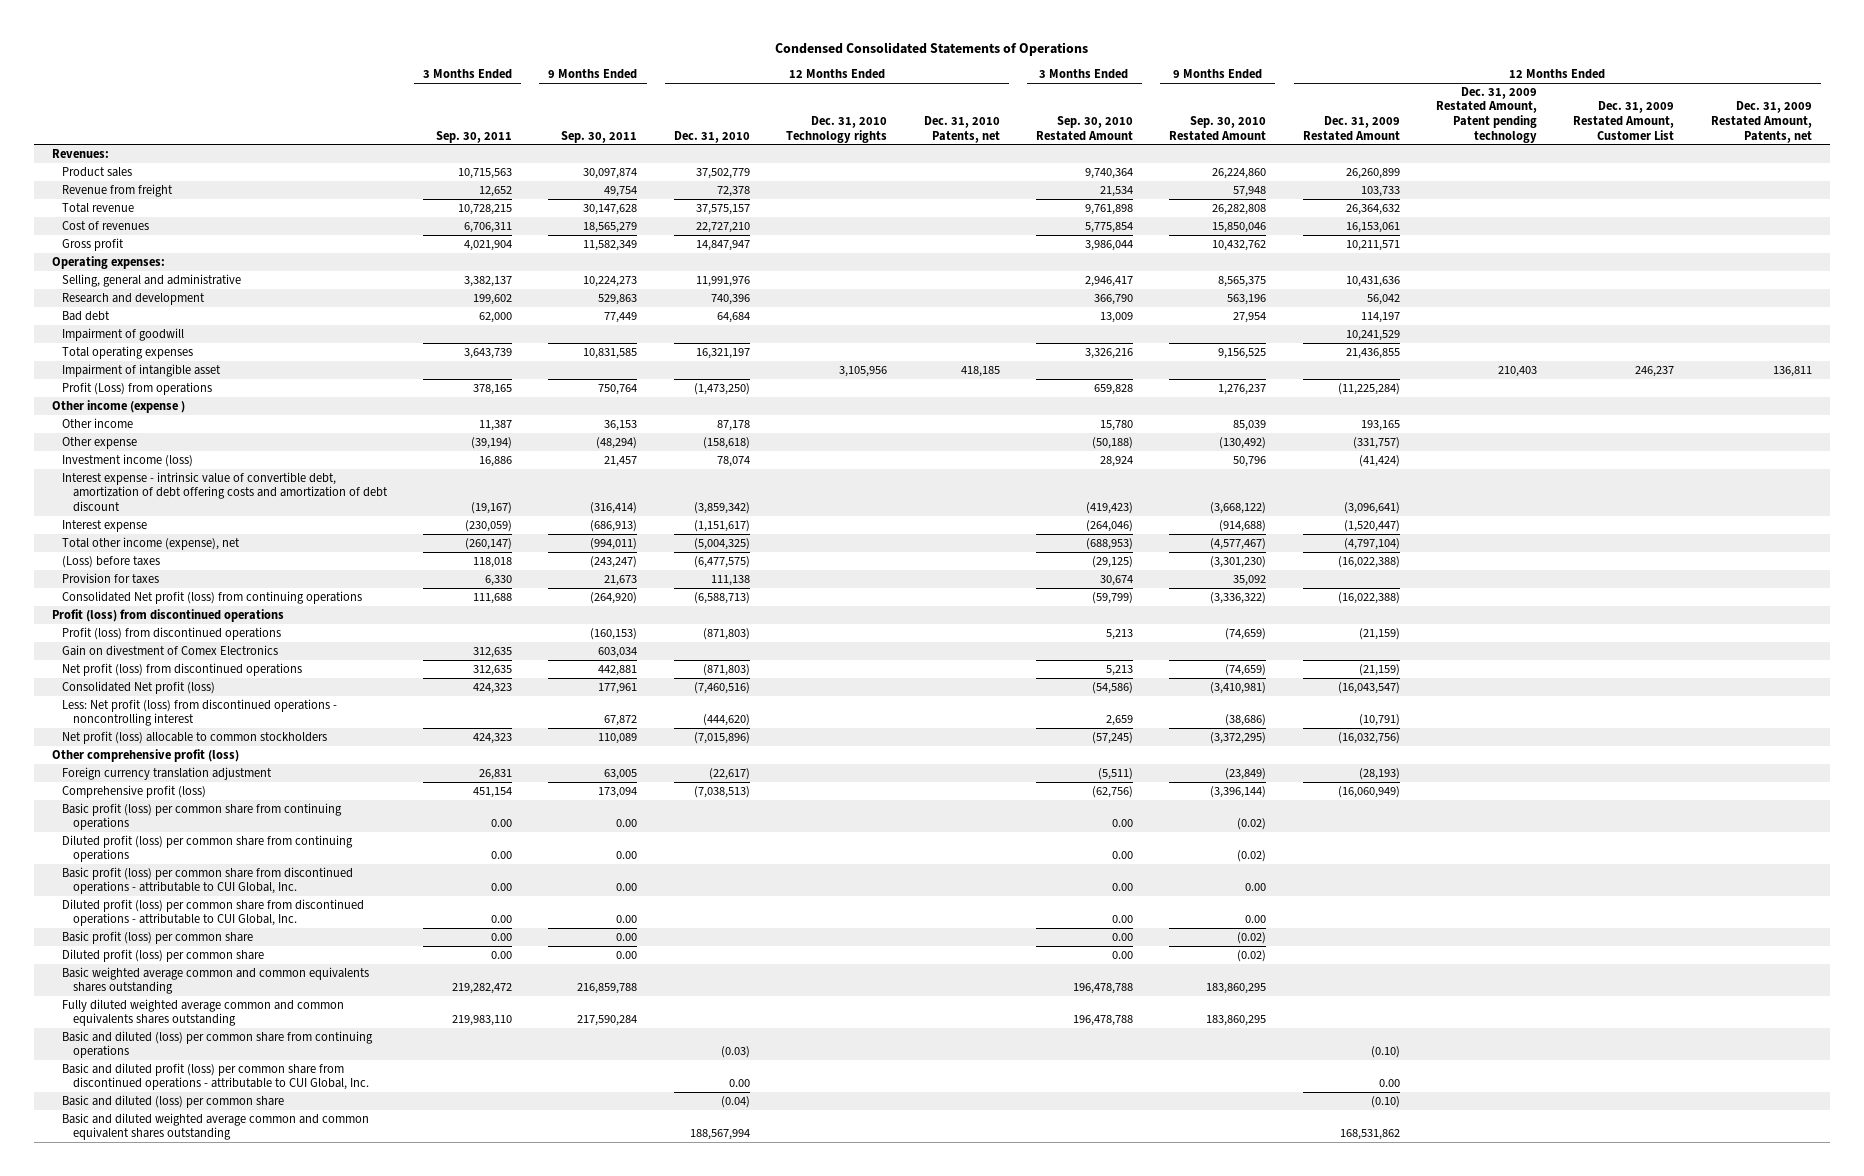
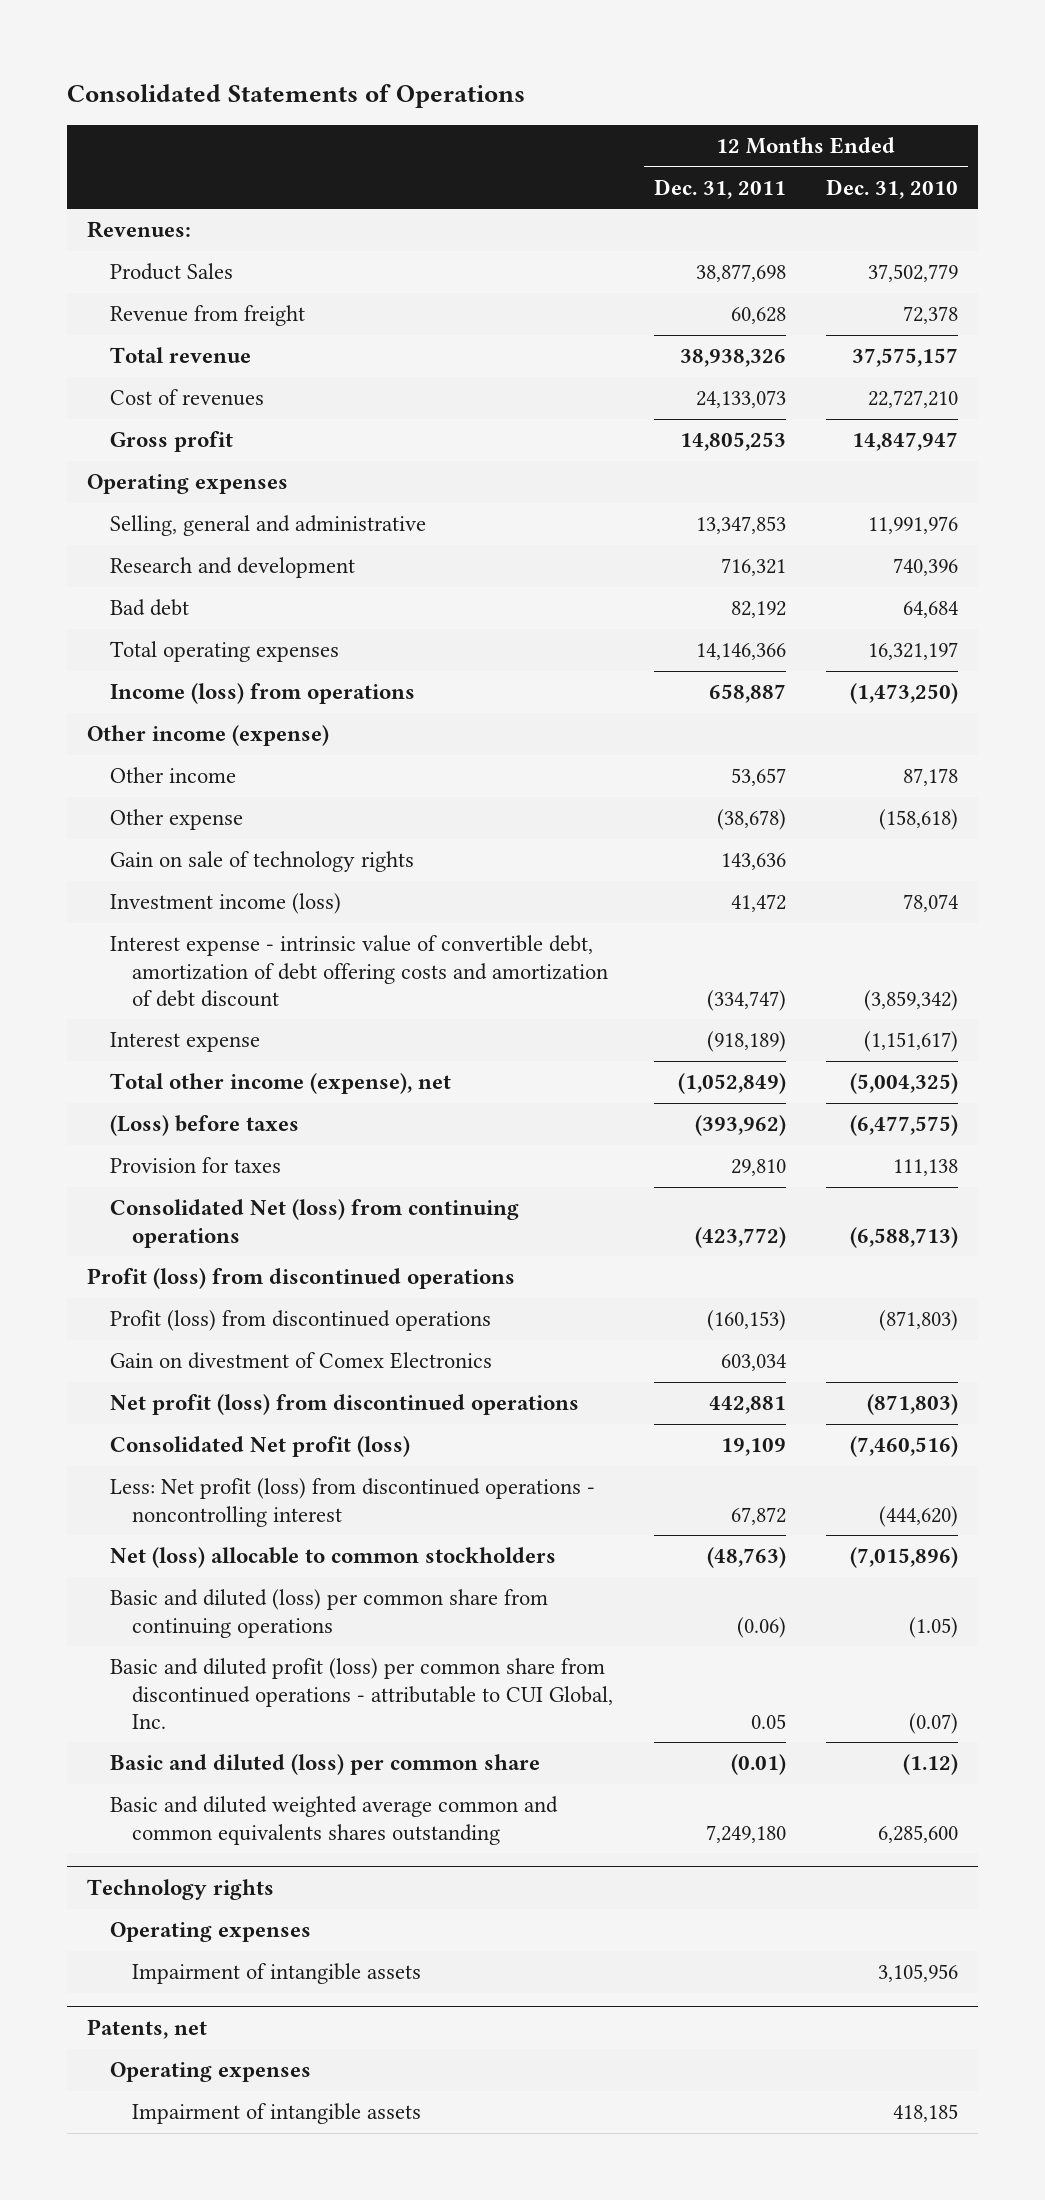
- Condensed Consolidated Statements of Operations
+ Consolidated Statements of Operations
- | 3 Months Ended Sep. 30, 2011 | 9 Months Ended Sep. 30, 2011 | 12 Months Ended Dec. 31, 2010 | 12 Months Ended Dec. 31, 2010 Technology rights | 12 Months Ended Dec. 31, 2010 Patents, net | 3 Months Ended Sep. 30, 2010 Restated Amount | 9 Months Ended Sep. 30, 2010 Restated Amount | 12 Months Ended Dec. 31, 2009 Restated Amount | 12 Months Ended Dec. 31, 2009 Restated Amount, Patent pending technology | 12 Months Ended Dec. 31, 2009 Restated Amount, Customer List | 12 Months Ended Dec. 31, 2009 Restated Amount, Patents, net
+ | 12 Months Ended Dec. 31, 2011 | 12 Months Ended Dec. 31, 2010
- Product sales | 10,715,563 | 30,097,874 | 37,502,779 | | | 9,740,364 | 26,224,860 | 26,260,899 | | |
+ Product Sales | 38,877,698 | 37,502,779
- Operating expenses:
+ Operating expenses
- Impairment of goodwill | | | | | | | | 10,241,529 | | |
- Impairment of intangible asset | | | | 3,105,956 | 418,185 | | | | 210,403 | 246,237 | 136,811
- Profit (Loss) from operations | 378,165 | 750,764 | (1,473,250) | | | 659,828 | 1,276,237 | (11,225,284) | | |
- Other income (expense )
+ Income (loss) from operations | 658,887 | (1,473,250)
+ Other income (expense)
+ Gain on sale of technology rights | 143,636 |
- Consolidated Net profit (loss) from continuing operations | 111,688 | (264,920) | (6,588,713) | | | (59,799) | (3,336,322) | (16,022,388) | | |
+ Consolidated Net (loss) from continuing operations | (423,772) | (6,588,713)
- Net profit (loss) allocable to common stockholders | 424,323 | 110,089 | (7,015,896) | | | (57,245) | (3,372,295) | (16,032,756) | | |
- Other comprehensive profit (loss)
- Foreign currency translation adjustment | 26,831 | 63,005 | (22,617) | | | (5,511) | (23,849) | (28,193) | | |
- Comprehensive profit (loss) | 451,154 | 173,094 | (7,038,513) | | | (62,756) | (3,396,144) | (16,060,949) | | |
- Basic profit (loss) per common share from continuing operations | 0.00 | 0.00 | | | | 0.00 | (0.02) | | | |
- Diluted profit (loss) per common share from continuing operations | 0.00 | 0.00 | | | | 0.00 | (0.02) | | | |
- Basic profit (loss) per common share from discontinued operations - attributable to CUI Global, Inc. | 0.00 | 0.00 | | | | 0.00 | 0.00 | | | |
- Diluted profit (loss) per common share from discontinued operations - attributable to CUI Global, Inc. | 0.00 | 0.00 | | | | 0.00 | 0.00 | | | |
- Basic profit (loss) per common share | 0.00 | 0.00 | | | | 0.00 | (0.02) | | | |
- Diluted profit (loss) per common share | 0.00 | 0.00 | | | | 0.00 | (0.02) | | | |
- Basic weighted average common and common equivalents shares outstanding | 219,282,472 | 216,859,788 | | | | 196,478,788 | 183,860,295 | | | |
- Fully diluted weighted average common and common equivalents shares outstanding | 219,983,110 | 217,590,284 | | | | 196,478,788 | 183,860,295 | | | |
- Basic and diluted (loss) per common share from continuing operations | | | (0.03) | | | | | (0.10) | | |
- Basic and diluted profit (loss) per common share from discontinued operations - attributable to CUI Global, Inc. | | | 0.00 | | | | | 0.00 | | |
- Basic and diluted (loss) per common share | | | (0.04) | | | | | (0.10) | | |
- Basic and diluted weighted average common and common equivalent shares outstanding | | | 188,567,994 | | | | | 168,531,862 | | |
+ Net (loss) allocable to common stockholders | (48,763) | (7,015,896)
+ Basic and diluted (loss) per common share from continuing operations | (0.06) | (1.05)
+ Basic and diluted profit (loss) per common share from discontinued operations - attributable to CUI Global, Inc. | 0.05 | (0.07)
+ Basic and diluted (loss) per common share | (0.01) | (1.12)
+ Basic and diluted weighted average common and common equivalents shares outstanding | 7,249,180 | 6,285,600
+ Technology rights
+ Operating expenses
+ Impairment of intangible assets | | 3,105,956
+ Patents, net
+ Operating expenses
+ Impairment of intangible assets | | 418,185

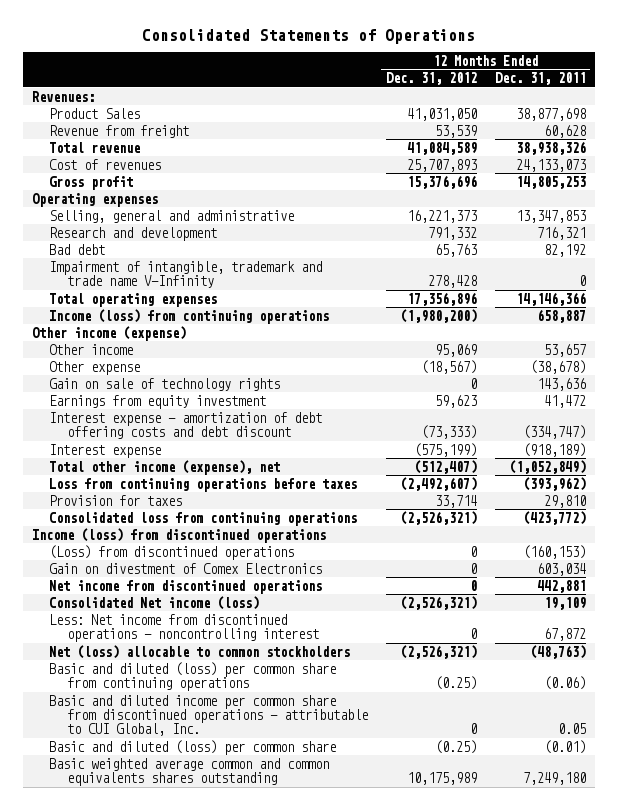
- | 12 Months Ended Dec. 31, 2011 | 12 Months Ended Dec. 31, 2010
+ | 12 Months Ended Dec. 31, 2012 | 12 Months Ended Dec. 31, 2011
+ Impairment of intangible, trademark and trade name V-Infinity | 278,428 | 0
- Income (loss) from operations | 658,887 | (1,473,250)
+ Income (loss) from continuing operations | (1,980,200) | 658,887
- Investment income (loss) | 41,472 | 78,074
- Interest expense - intrinsic value of convertible debt, amortization of debt offering costs and amortization of debt discount | (334,747) | (3,859,342)
+ Earnings from equity investment | 59,623 | 41,472
+ Interest expense - amortization of debt offering costs and debt discount | (73,333) | (334,747)
- (Loss) before taxes | (393,962) | (6,477,575)
+ Loss from continuing operations before taxes | (2,492,607) | (393,962)
- Consolidated Net (loss) from continuing operations | (423,772) | (6,588,713)
- Profit (loss) from discontinued operations
- Profit (loss) from discontinued operations | (160,153) | (871,803)
+ Consolidated loss from continuing operations | (2,526,321) | (423,772)
+ Income (loss) from discontinued operations
+ (Loss) from discontinued operations | 0 | (160,153)
- Net profit (loss) from discontinued operations | 442,881 | (871,803)
- Consolidated Net profit (loss) | 19,109 | (7,460,516)
- Less: Net profit (loss) from discontinued operations - noncontrolling interest | 67,872 | (444,620)
+ Net income from discontinued operations | 0 | 442,881
+ Consolidated Net income (loss) | (2,526,321) | 19,109
+ Less: Net income from discontinued operations - noncontrolling interest | 0 | 67,872
- Basic and diluted profit (loss) per common share from discontinued operations - attributable to CUI Global, Inc. | 0.05 | (0.07)
+ Basic and diluted income per common share from discontinued operations - attributable to CUI Global, Inc. | 0 | 0.05
- Basic and diluted weighted average common and common equivalents shares outstanding | 7,249,180 | 6,285,600
- Technology rights
- Operating expenses
- Impairment of intangible assets | | 3,105,956
- Patents, net
- Operating expenses
- Impairment of intangible assets | | 418,185
+ Basic weighted average common and common equivalents shares outstanding | 10,175,989 | 7,249,180

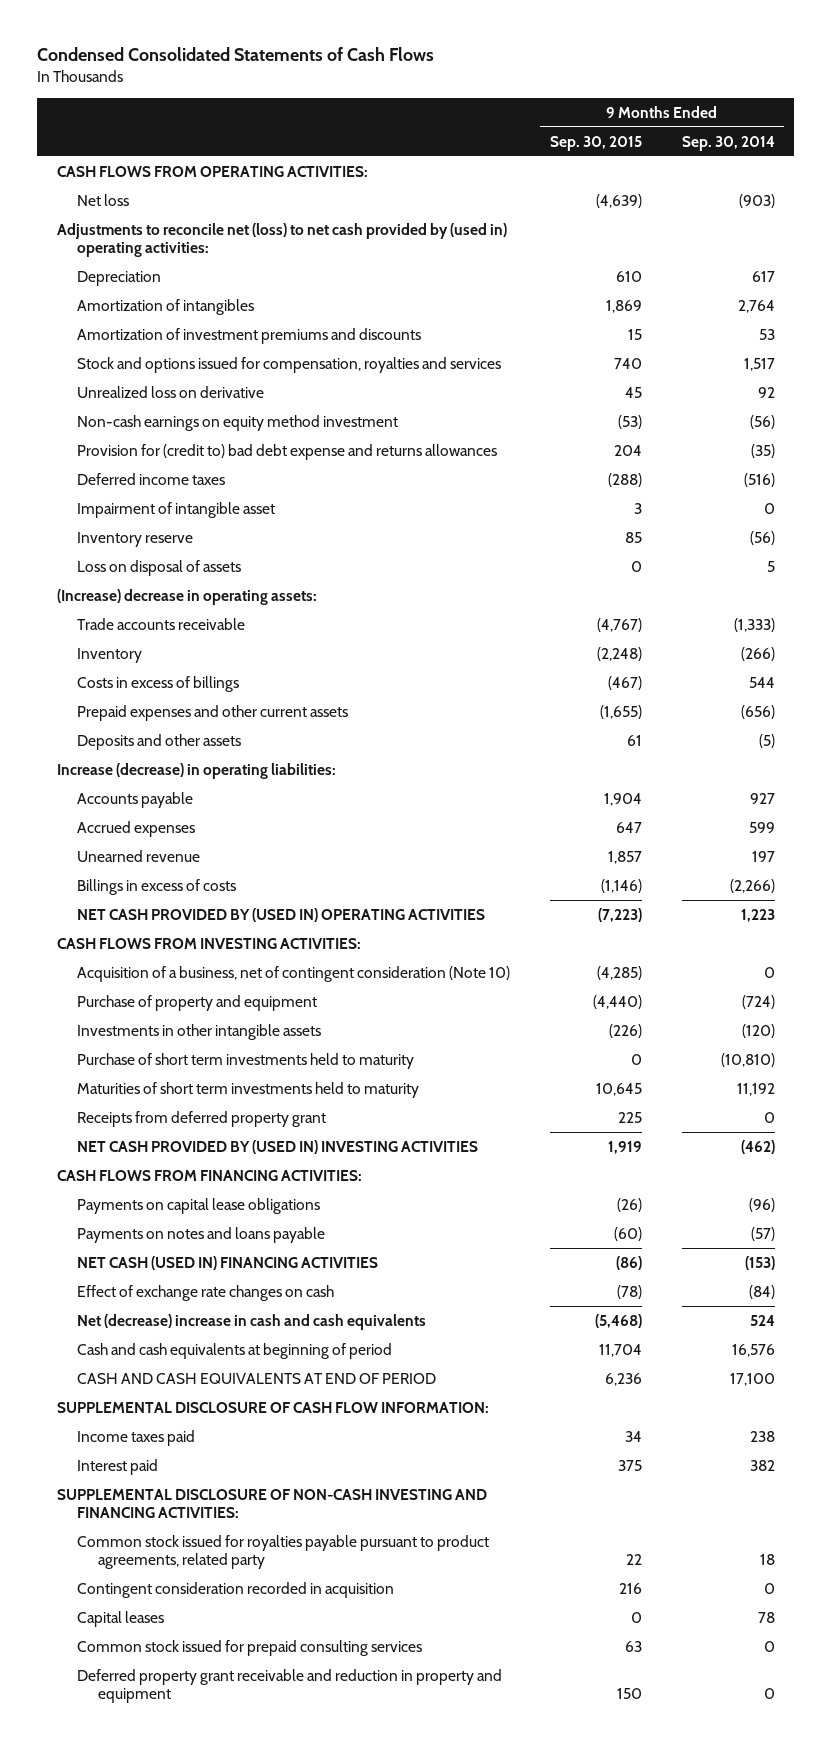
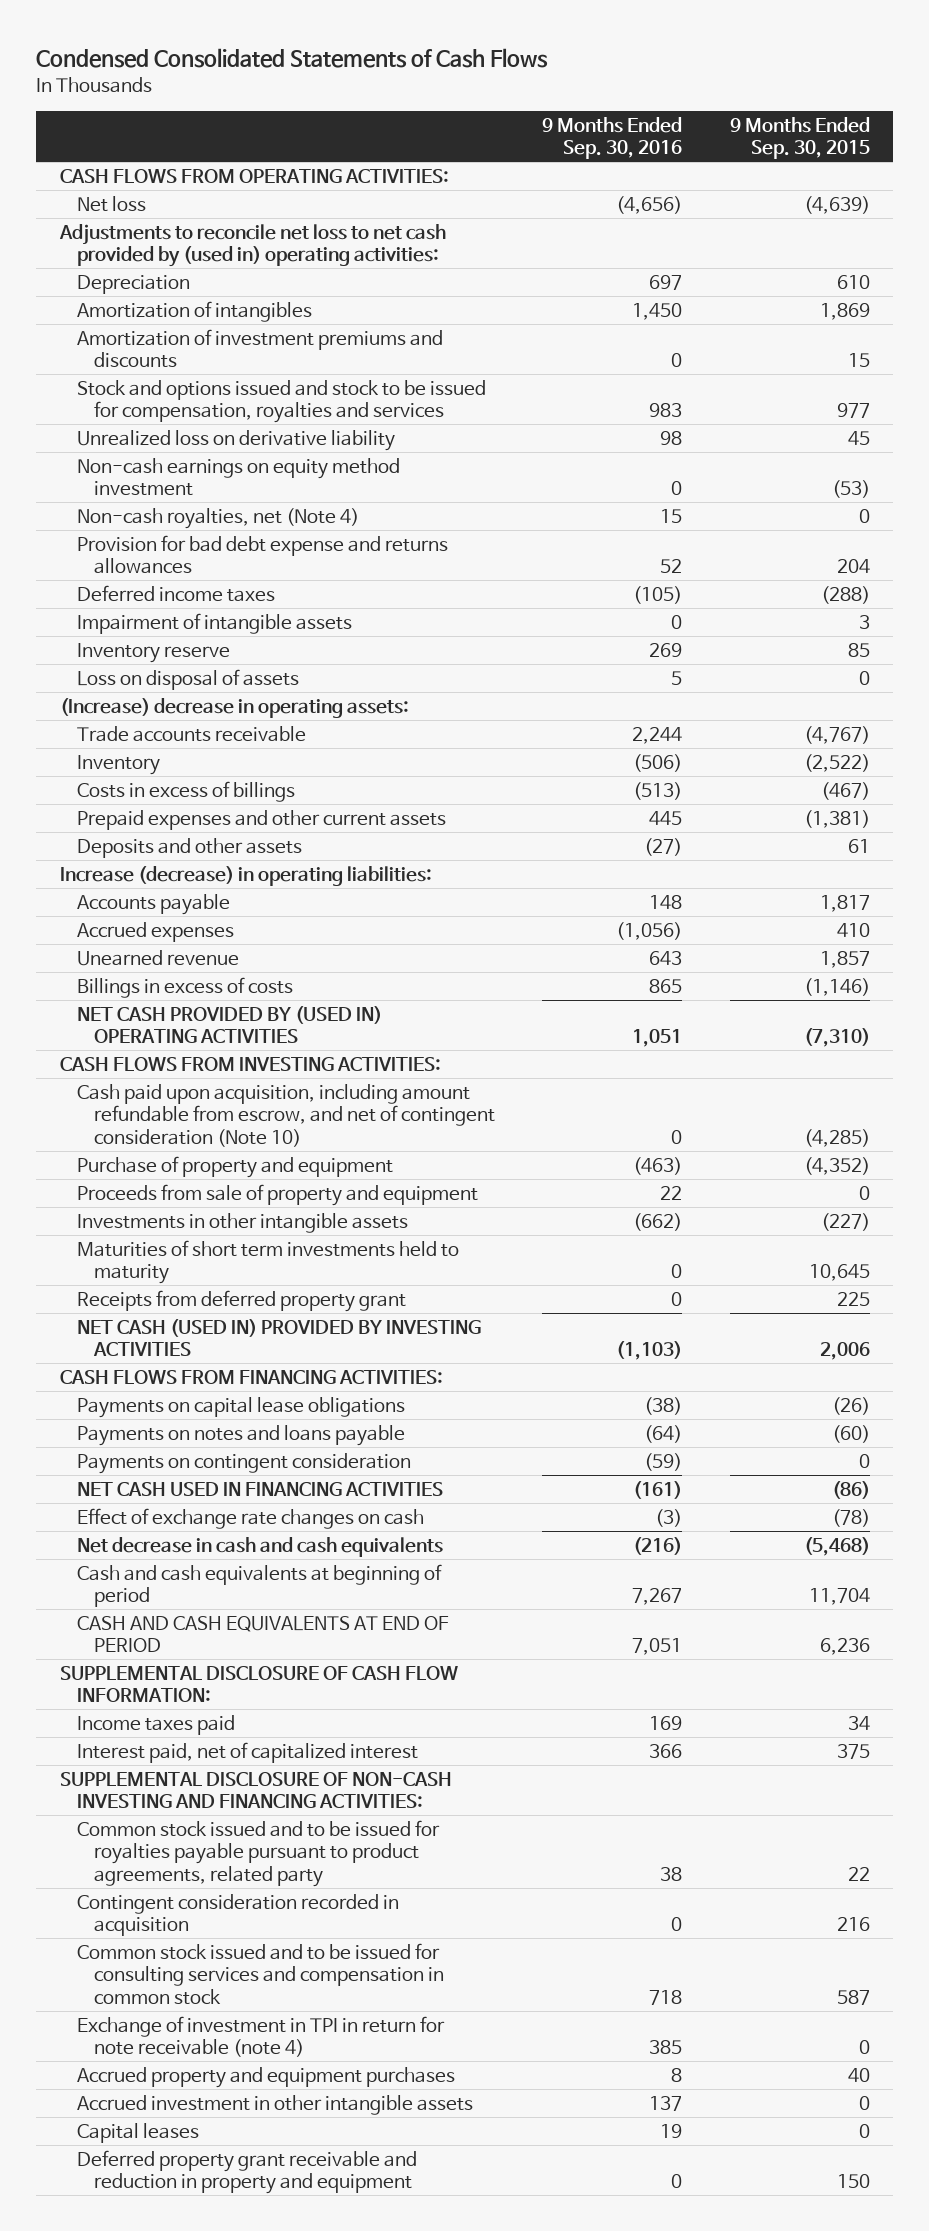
- | 9 Months Ended Sep. 30, 2015 | 9 Months Ended Sep. 30, 2014
+ | 9 Months Ended Sep. 30, 2016 | 9 Months Ended Sep. 30, 2015
- Adjustments to reconcile net (loss) to net cash provided by (used in) operating activities:
+ Adjustments to reconcile net loss to net cash provided by (used in) operating activities:
- Stock and options issued for compensation, royalties and services | 740 | 1,517
- Unrealized loss on derivative | 45 | 92
+ Stock and options issued and stock to be issued for compensation, royalties and services | 983 | 977
+ Unrealized loss on derivative liability | 98 | 45
- Provision for (credit to) bad debt expense and returns allowances | 204 | (35)
+ Non-cash royalties, net (Note 4) | 15 | 0
+ Provision for bad debt expense and returns allowances | 52 | 204
- Impairment of intangible asset | 3 | 0
+ Impairment of intangible assets | 0 | 3
- Inventory | (2,248) | (266)
+ Inventory | (506) | (2,522)
- Prepaid expenses and other current assets | (1,655) | (656)
+ Prepaid expenses and other current assets | 445 | (1,381)
- Accounts payable | 1,904 | 927
- Accrued expenses | 647 | 599
+ Accounts payable | 148 | 1,817
+ Accrued expenses | (1,056) | 410
- NET CASH PROVIDED BY (USED IN) OPERATING ACTIVITIES | (7,223) | 1,223
+ NET CASH PROVIDED BY (USED IN) OPERATING ACTIVITIES | 1,051 | (7,310)
- Acquisition of a business, net of contingent consideration (Note 10) | (4,285) | 0
- Purchase of property and equipment | (4,440) | (724)
- Investments in other intangible assets | (226) | (120)
- Purchase of short term investments held to maturity | 0 | (10,810)
+ Cash paid upon acquisition, including amount refundable from escrow, and net of contingent consideration (Note 10) | 0 | (4,285)
+ Purchase of property and equipment | (463) | (4,352)
+ Proceeds from sale of property and equipment | 22 | 0
+ Investments in other intangible assets | (662) | (227)
- NET CASH PROVIDED BY (USED IN) INVESTING ACTIVITIES | 1,919 | (462)
+ NET CASH (USED IN) PROVIDED BY INVESTING ACTIVITIES | (1,103) | 2,006
- NET CASH (USED IN) FINANCING ACTIVITIES | (86) | (153)
+ Payments on contingent consideration | (59) | 0
+ NET CASH USED IN FINANCING ACTIVITIES | (161) | (86)
- Net (decrease) increase in cash and cash equivalents | (5,468) | 524
+ Net decrease in cash and cash equivalents | (216) | (5,468)
- Interest paid | 375 | 382
+ Interest paid, net of capitalized interest | 366 | 375
- Common stock issued for royalties payable pursuant to product agreements, related party | 22 | 18
+ Common stock issued and to be issued for royalties payable pursuant to product agreements, related party | 38 | 22
+ Common stock issued and to be issued for consulting services and compensation in common stock | 718 | 587
+ Exchange of investment in TPI in return for note receivable (note 4) | 385 | 0
+ Accrued property and equipment purchases | 8 | 40
+ Accrued investment in other intangible assets | 137 | 0
- Common stock issued for prepaid consulting services | 63 | 0

